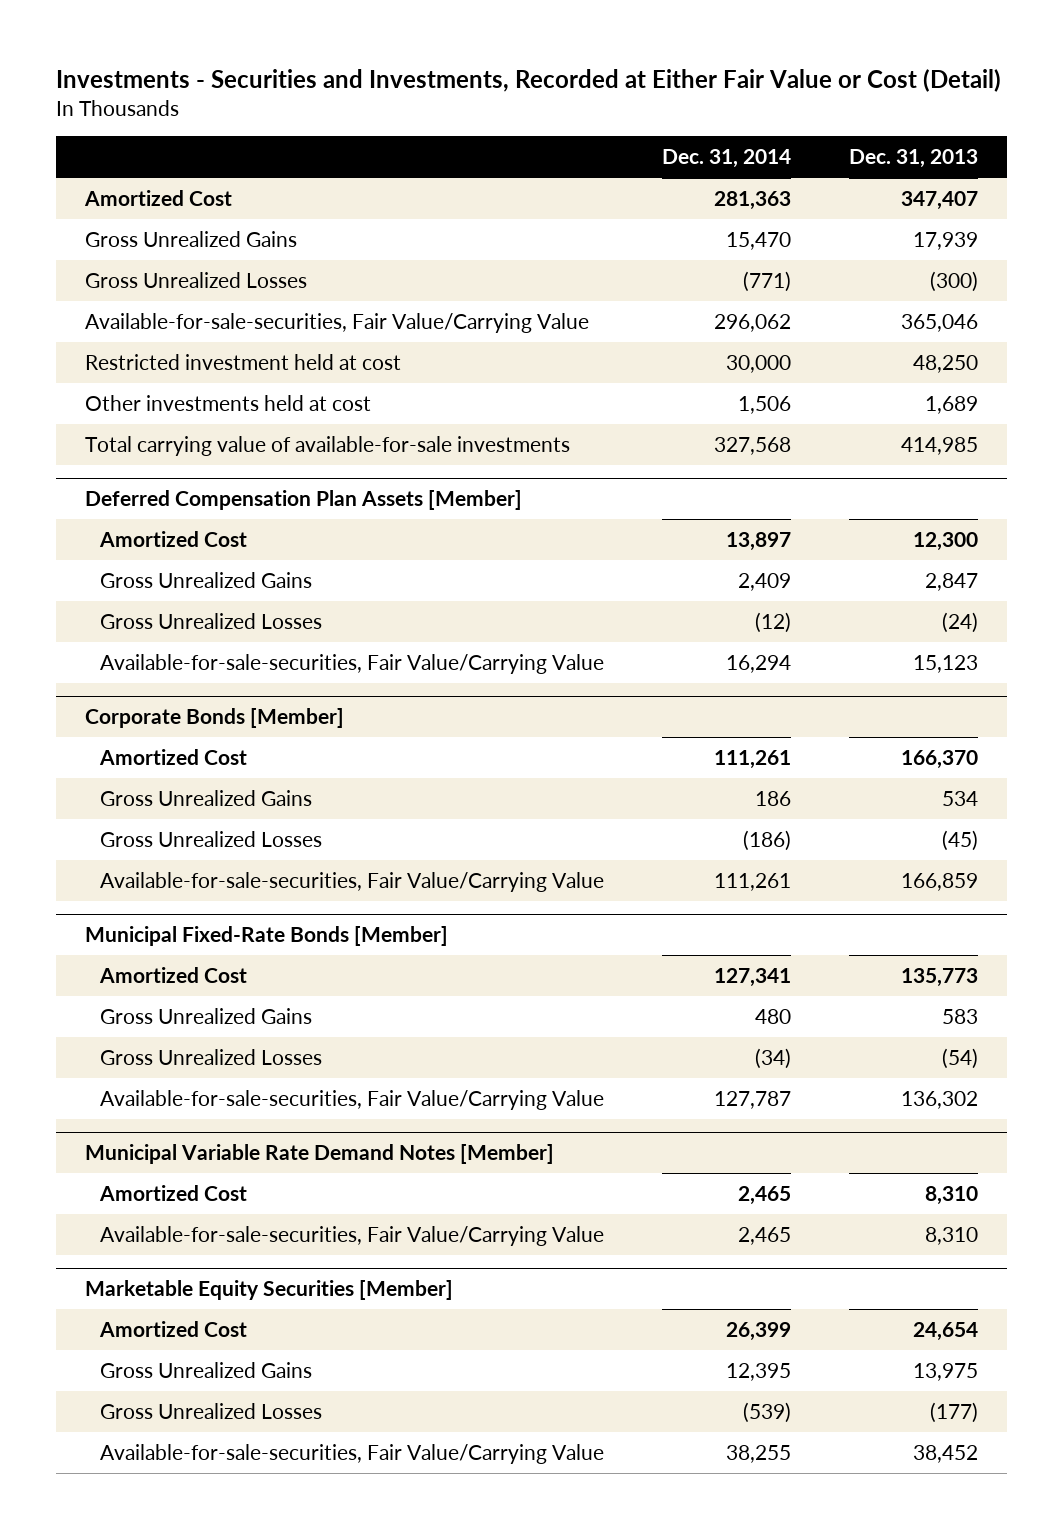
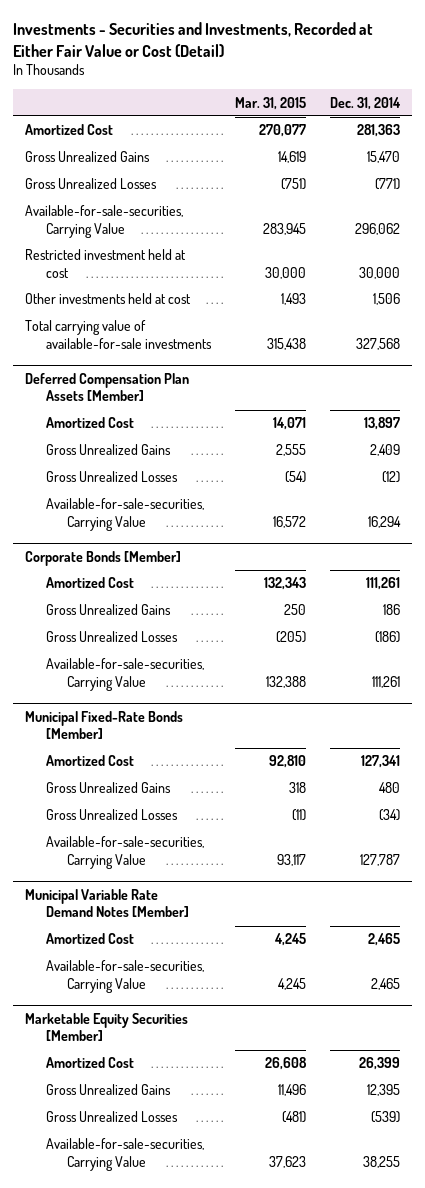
- | Dec. 31, 2014 | Dec. 31, 2013
+ | Mar. 31, 2015 | Dec. 31, 2014
- Available-for-sale-securities, Fair Value/Carrying Value | 296,062 | 365,046
+ Available-for-sale-securities, Carrying Value | 283,945 | 296,062
@ Deferred Compensation Plan Assets [Member]
- Available-for-sale-securities, Fair Value/Carrying Value | 16,294 | 15,123
+ Available-for-sale-securities, Carrying Value | 16,572 | 16,294
@ Corporate Bonds [Member]
- Available-for-sale-securities, Fair Value/Carrying Value | 111,261 | 166,859
+ Available-for-sale-securities, Carrying Value | 132,388 | 111,261
@ Municipal Fixed-Rate Bonds [Member]
- Available-for-sale-securities, Fair Value/Carrying Value | 127,787 | 136,302
+ Available-for-sale-securities, Carrying Value | 93,117 | 127,787
@ Municipal Variable Rate Demand Notes [Member]
- Available-for-sale-securities, Fair Value/Carrying Value | 2,465 | 8,310
+ Available-for-sale-securities, Carrying Value | 4,245 | 2,465
@ Marketable Equity Securities [Member]
- Available-for-sale-securities, Fair Value/Carrying Value | 38,255 | 38,452
+ Available-for-sale-securities, Carrying Value | 37,623 | 38,255

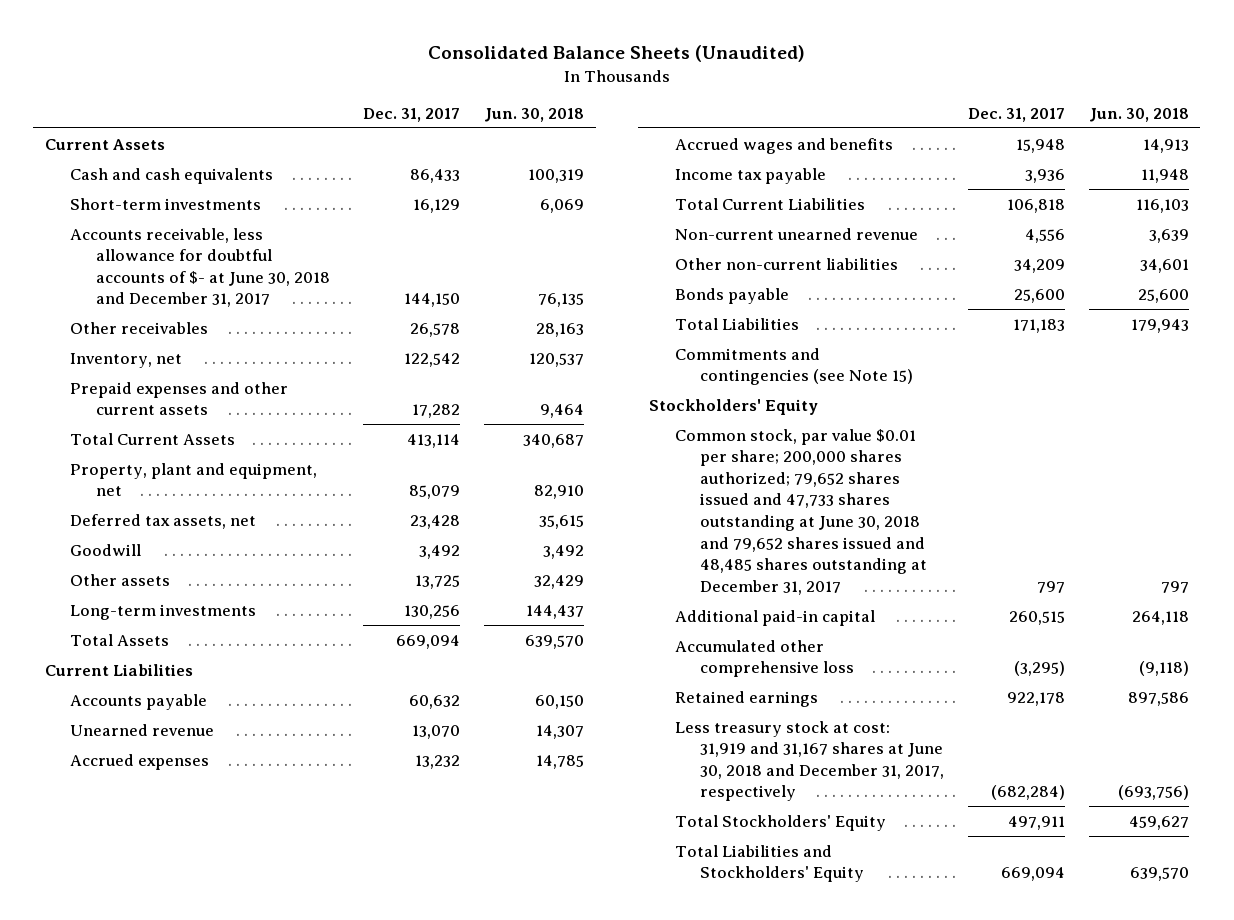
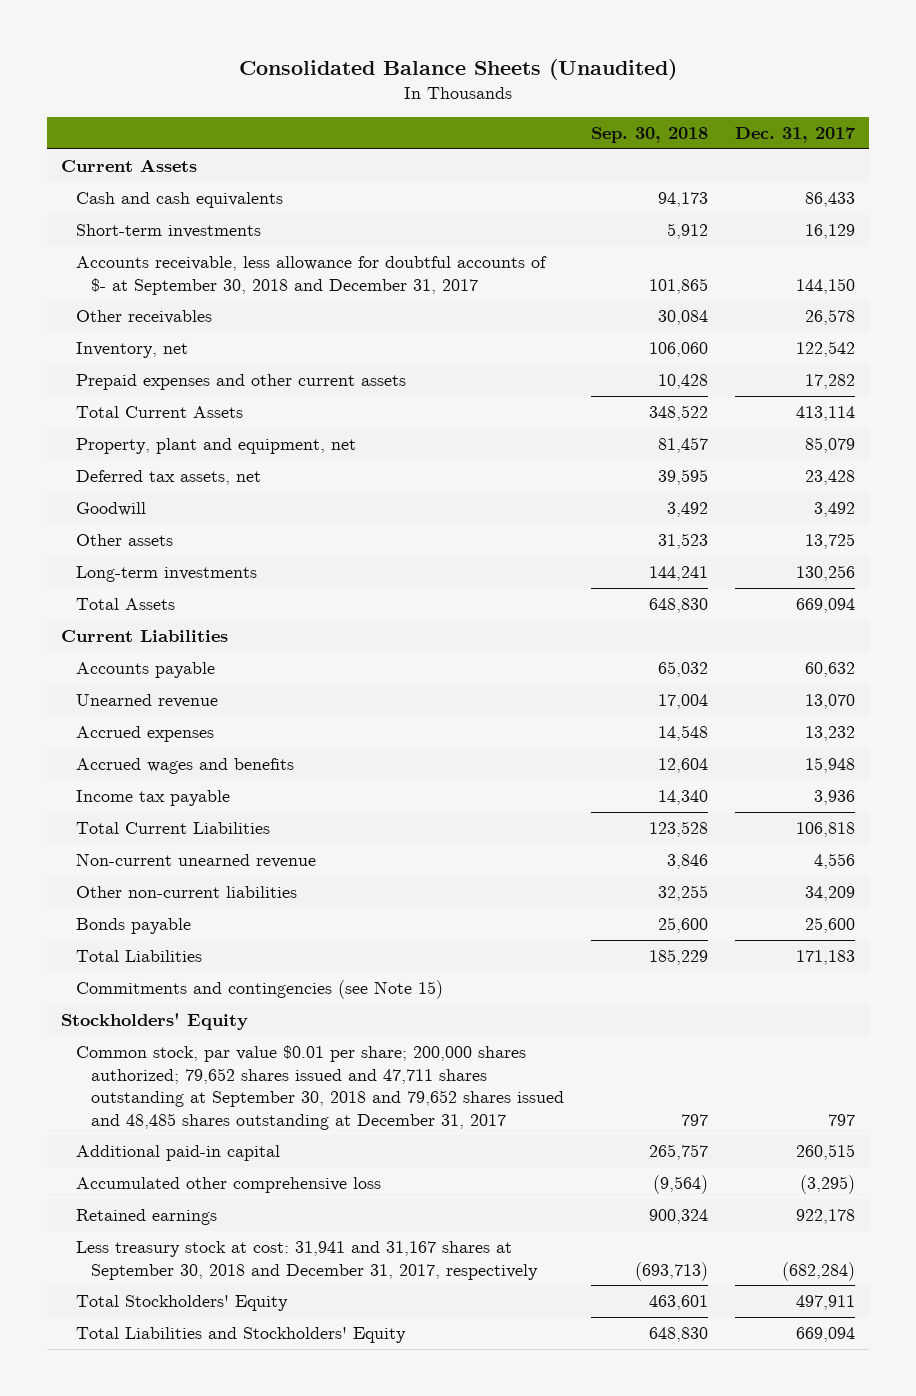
- | Dec. 31, 2017 | Jun. 30, 2018
+ | Sep. 30, 2018 | Dec. 31, 2017
- Accounts receivable, less allowance for doubtful accounts of $- at June 30, 2018 and December 31, 2017 | 144,150 | 76,135
+ Accounts receivable, less allowance for doubtful accounts of $- at September 30, 2018 and December 31, 2017 | 101,865 | 144,150
- Common stock, par value $0.01 per share; 200,000 shares authorized; 79,652 shares issued and 47,733 shares outstanding at June 30, 2018 and 79,652 shares issued and 48,485 shares outstanding at December 31, 2017 | 797 | 797
+ Common stock, par value $0.01 per share; 200,000 shares authorized; 79,652 shares issued and 47,711 shares outstanding at September 30, 2018 and 79,652 shares issued and 48,485 shares outstanding at December 31, 2017 | 797 | 797
- Less treasury stock at cost: 31,919 and 31,167 shares at June 30, 2018 and December 31, 2017, respectively | (682,284) | (693,756)
+ Less treasury stock at cost: 31,941 and 31,167 shares at September 30, 2018 and December 31, 2017, respectively | (693,713) | (682,284)

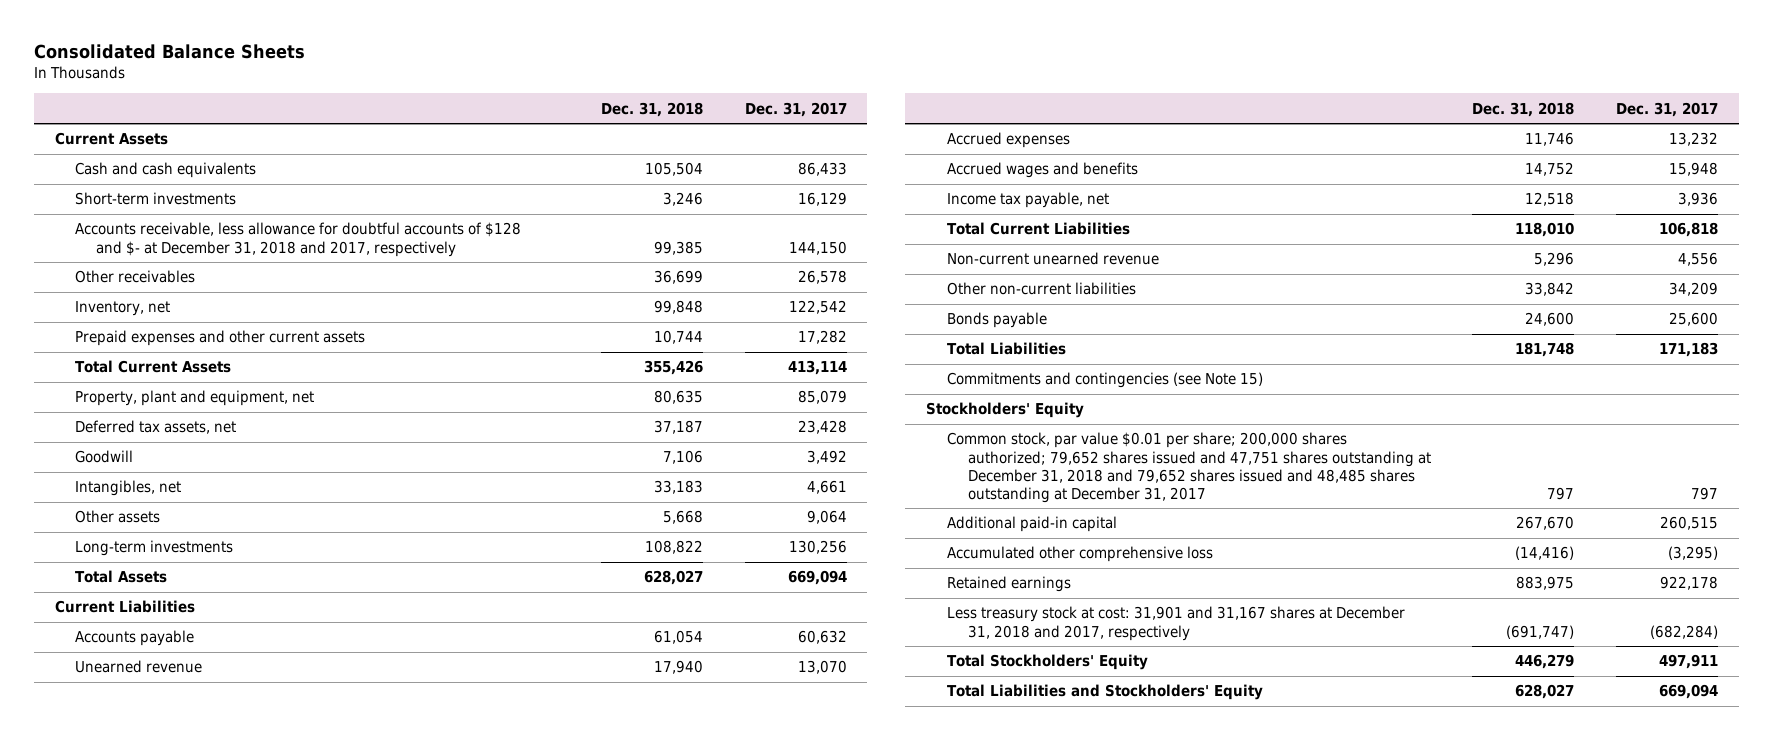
- Consolidated Balance Sheets (Unaudited)
+ Consolidated Balance Sheets
- | Sep. 30, 2018 | Dec. 31, 2017
+ | Dec. 31, 2018 | Dec. 31, 2017
- Accounts receivable, less allowance for doubtful accounts of $- at September 30, 2018 and December 31, 2017 | 101,865 | 144,150
+ Accounts receivable, less allowance for doubtful accounts of $128 and $- at December 31, 2018 and 2017, respectively | 99,385 | 144,150
- Other assets | 31,523 | 13,725
+ Intangibles, net | 33,183 | 4,661
+ Other assets | 5,668 | 9,064
- Income tax payable | 14,340 | 3,936
+ Income tax payable, net | 12,518 | 3,936
- Common stock, par value $0.01 per share; 200,000 shares authorized; 79,652 shares issued and 47,711 shares outstanding at September 30, 2018 and 79,652 shares issued and 48,485 shares outstanding at December 31, 2017 | 797 | 797
+ Common stock, par value $0.01 per share; 200,000 shares authorized; 79,652 shares issued and 47,751 shares outstanding at December 31, 2018 and 79,652 shares issued and 48,485 shares outstanding at December 31, 2017 | 797 | 797
- Less treasury stock at cost: 31,941 and 31,167 shares at September 30, 2018 and December 31, 2017, respectively | (693,713) | (682,284)
+ Less treasury stock at cost: 31,901 and 31,167 shares at December 31, 2018 and 2017, respectively | (691,747) | (682,284)

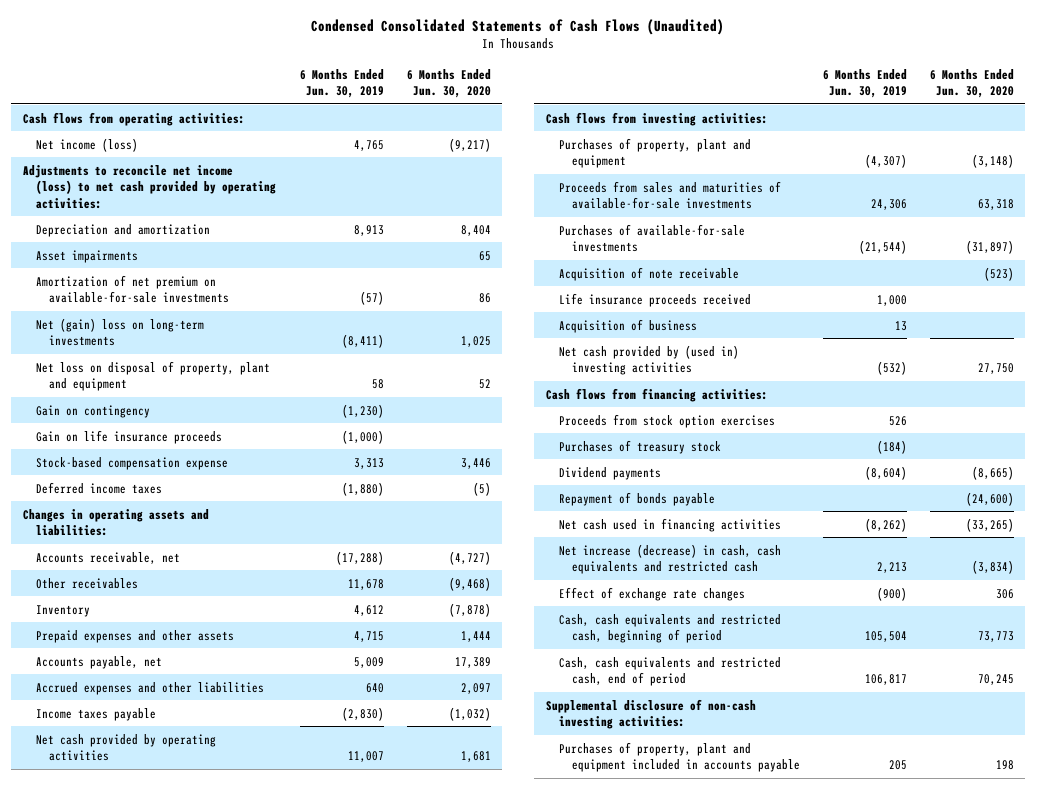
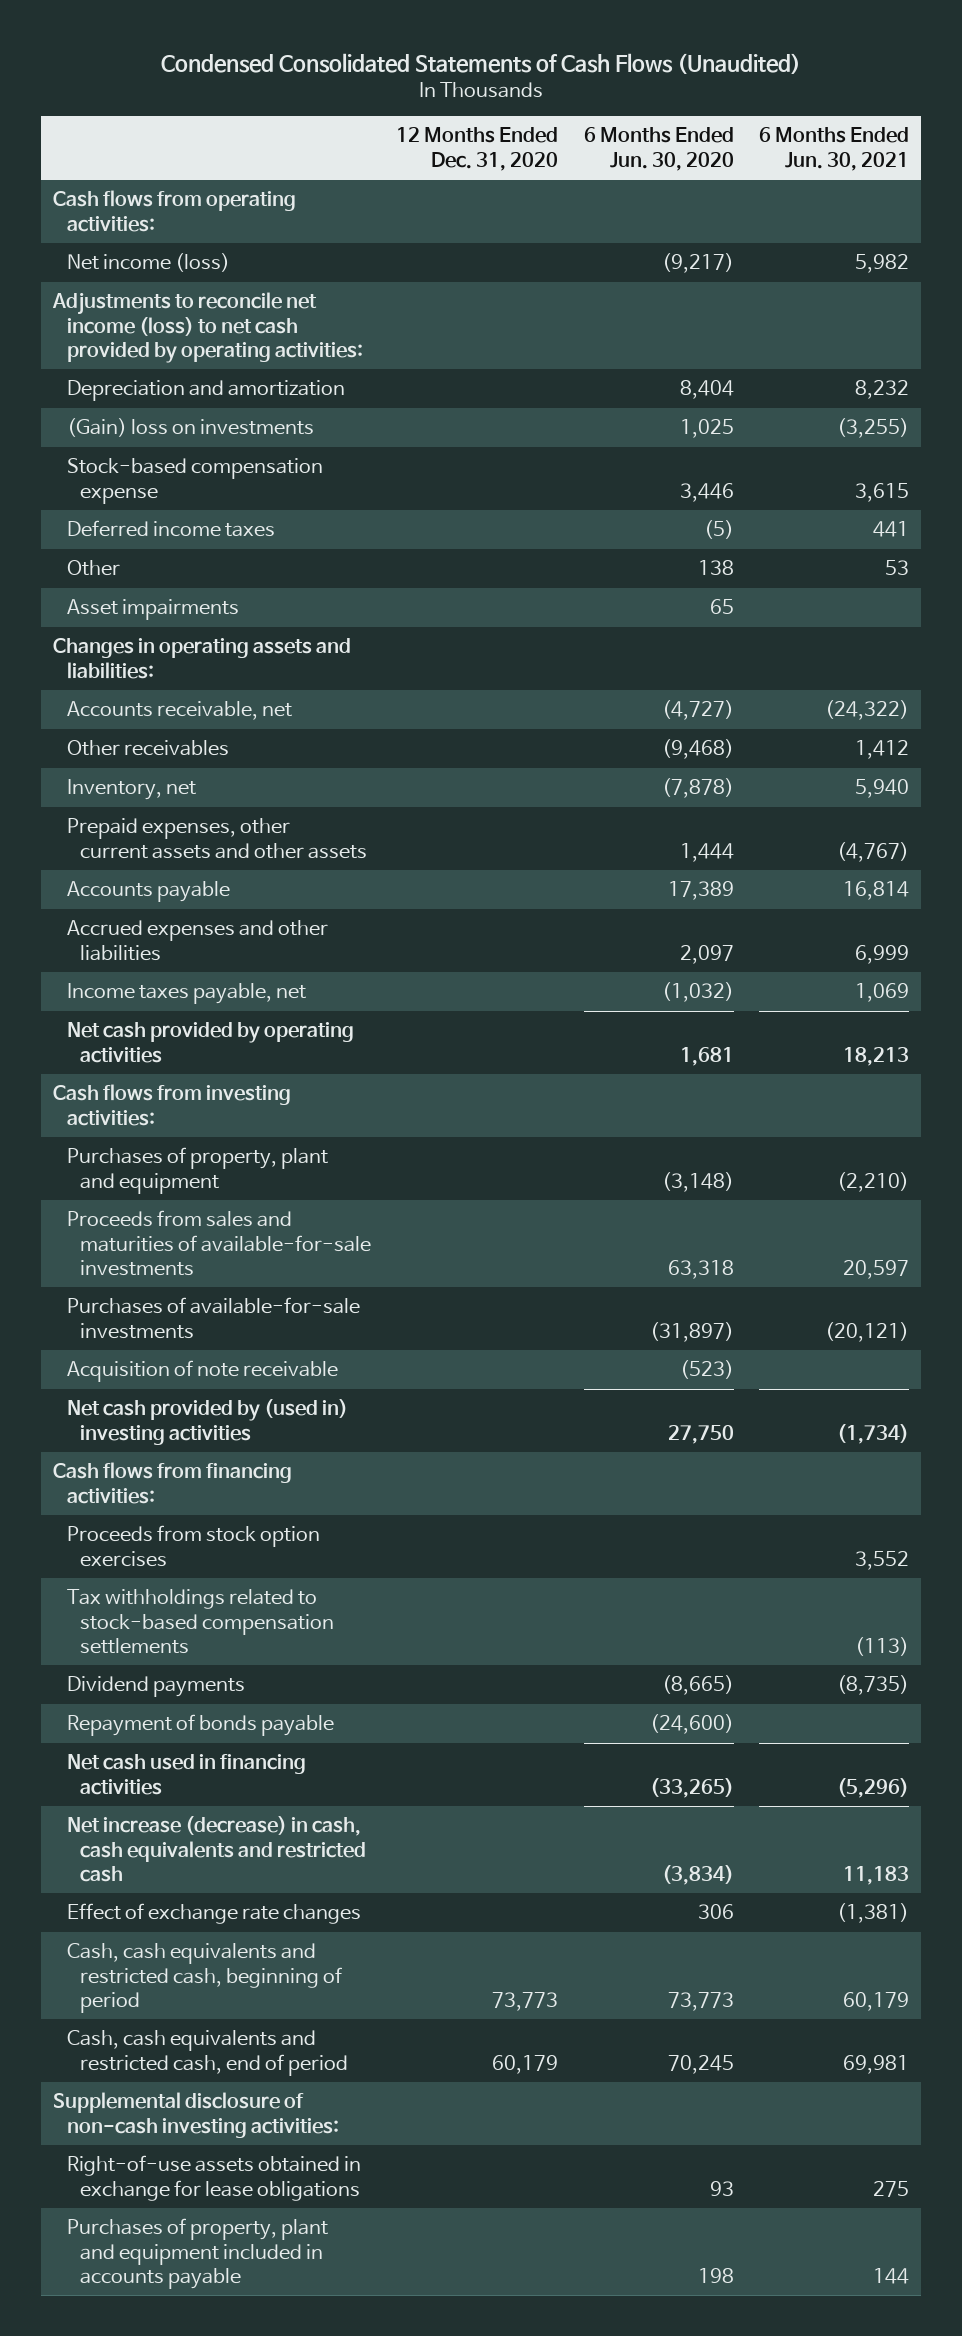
- | 6 Months Ended Jun. 30, 2019 | 6 Months Ended Jun. 30, 2020
+ | 12 Months Ended Dec. 31, 2020 | 6 Months Ended Jun. 30, 2020 | 6 Months Ended Jun. 30, 2021
- Amortization of net premium on available-for-sale investments | (57) | 86
- Net (gain) loss on long-term investments | (8,411) | 1,025
- Net loss on disposal of property, plant and equipment | 58 | 52
- Gain on contingency | (1,230) |
- Gain on life insurance proceeds | (1,000) |
+ (Gain) loss on investments | | 1,025 | (3,255)
+ Other | | 138 | 53
moved down: Asset impairments | | 65 |
- Inventory | 4,612 | (7,878)
- Prepaid expenses and other assets | 4,715 | 1,444
- Accounts payable, net | 5,009 | 17,389
+ Inventory, net | | (7,878) | 5,940
+ Prepaid expenses, other current assets and other assets | | 1,444 | (4,767)
+ Accounts payable | | 17,389 | 16,814
- Income taxes payable | (2,830) | (1,032)
+ Income taxes payable, net | | (1,032) | 1,069
- Life insurance proceeds received | 1,000 |
- Acquisition of business | 13 |
- Purchases of treasury stock | (184) |
+ Tax withholdings related to stock-based compensation settlements | | | (113)
+ Right-of-use assets obtained in exchange for lease obligations | | 93 | 275

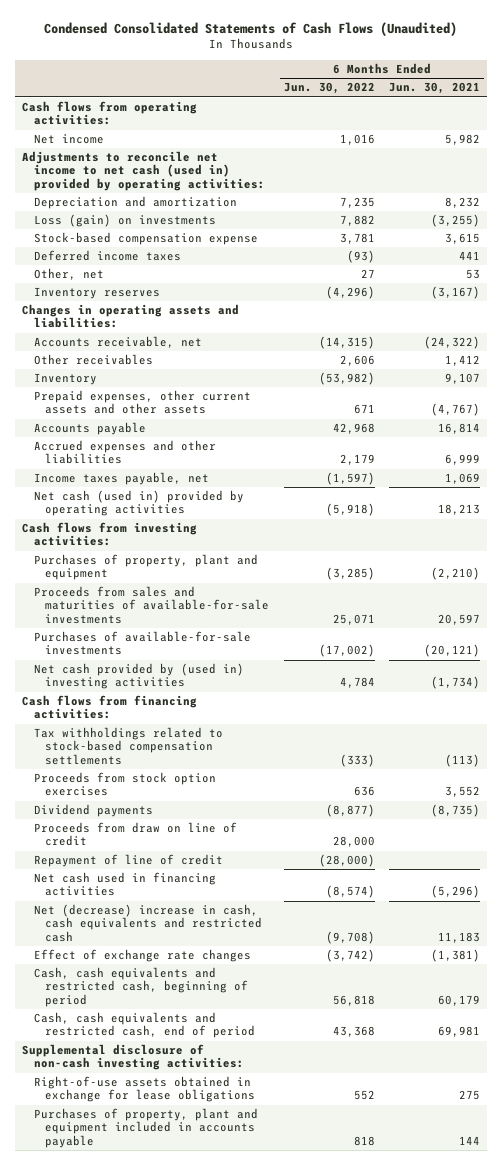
- | 12 Months Ended Dec. 31, 2020 | 6 Months Ended Jun. 30, 2020 | 6 Months Ended Jun. 30, 2021
+ | 6 Months Ended Jun. 30, 2022 | 6 Months Ended Jun. 30, 2021
- Net income (loss) | | (9,217) | 5,982
- Adjustments to reconcile net income (loss) to net cash provided by operating activities:
+ Net income | 1,016 | 5,982
+ Adjustments to reconcile net income to net cash (used in) provided by operating activities:
- (Gain) loss on investments | | 1,025 | (3,255)
+ Loss (gain) on investments | 7,882 | (3,255)
- Other | | 138 | 53
- Asset impairments | | 65 |
+ Other, net | 27 | 53
+ Inventory reserves | (4,296) | (3,167)
- Inventory, net | | (7,878) | 5,940
+ Inventory | (53,982) | 9,107
- Net cash provided by operating activities | | 1,681 | 18,213
+ Net cash (used in) provided by operating activities | (5,918) | 18,213
- Acquisition of note receivable | | (523) |
moved down: Proceeds from stock option exercises | 636 | 3,552
- Repayment of bonds payable | | (24,600) |
+ Proceeds from draw on line of credit | 28,000 |
+ Repayment of line of credit | (28,000) |
- Net increase (decrease) in cash, cash equivalents and restricted cash | | (3,834) | 11,183
+ Net (decrease) increase in cash, cash equivalents and restricted cash | (9,708) | 11,183

